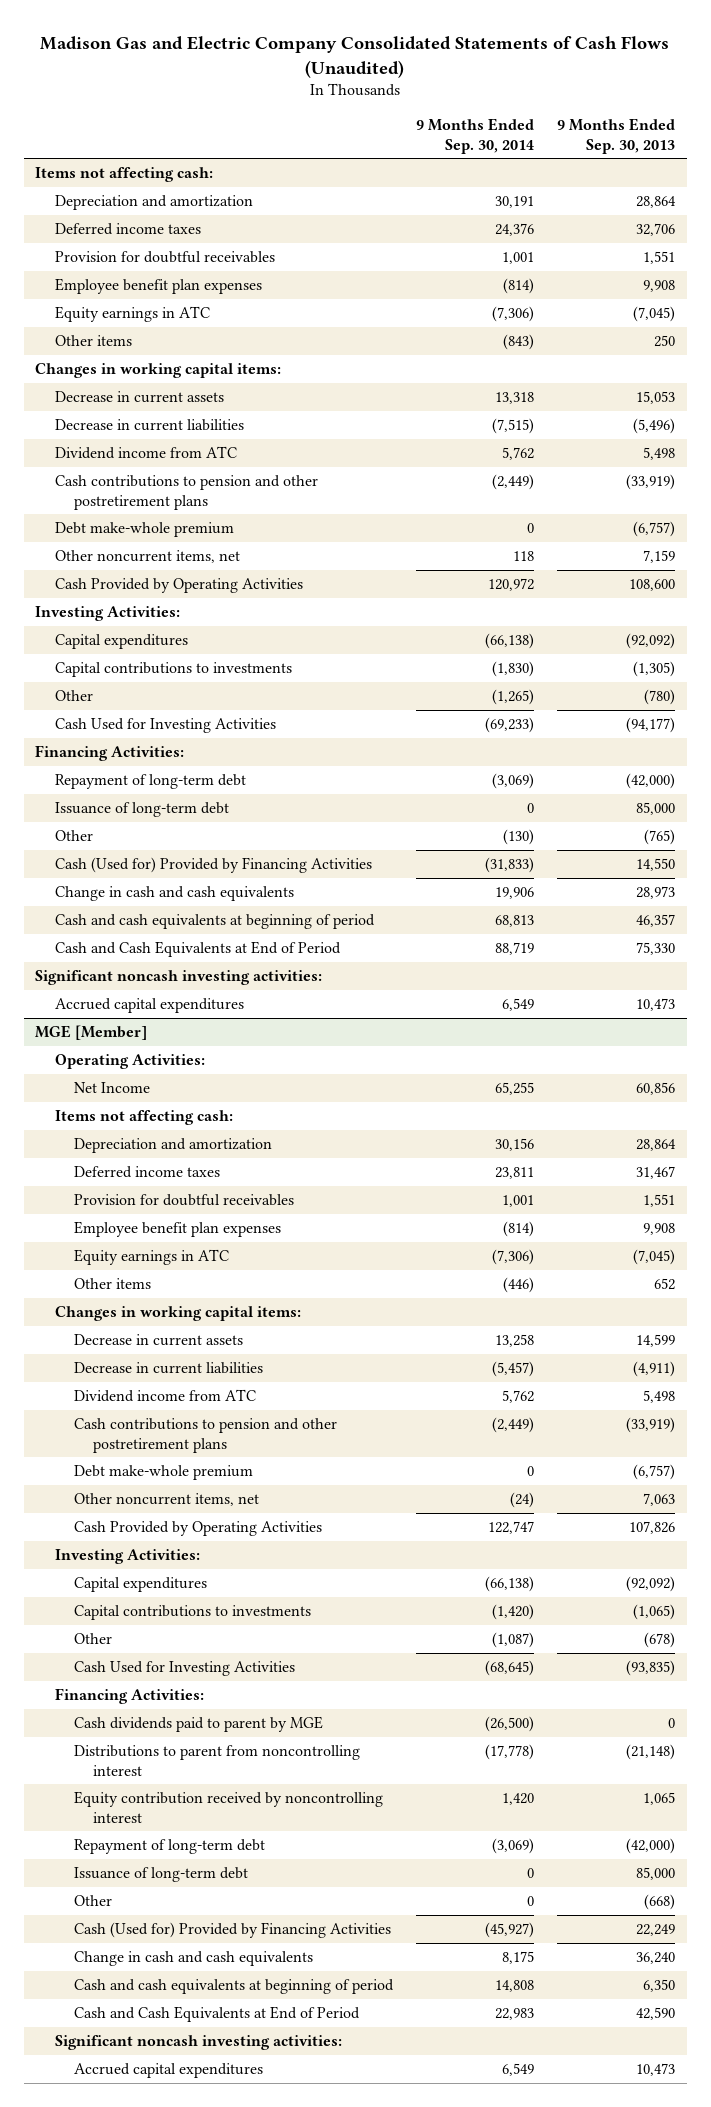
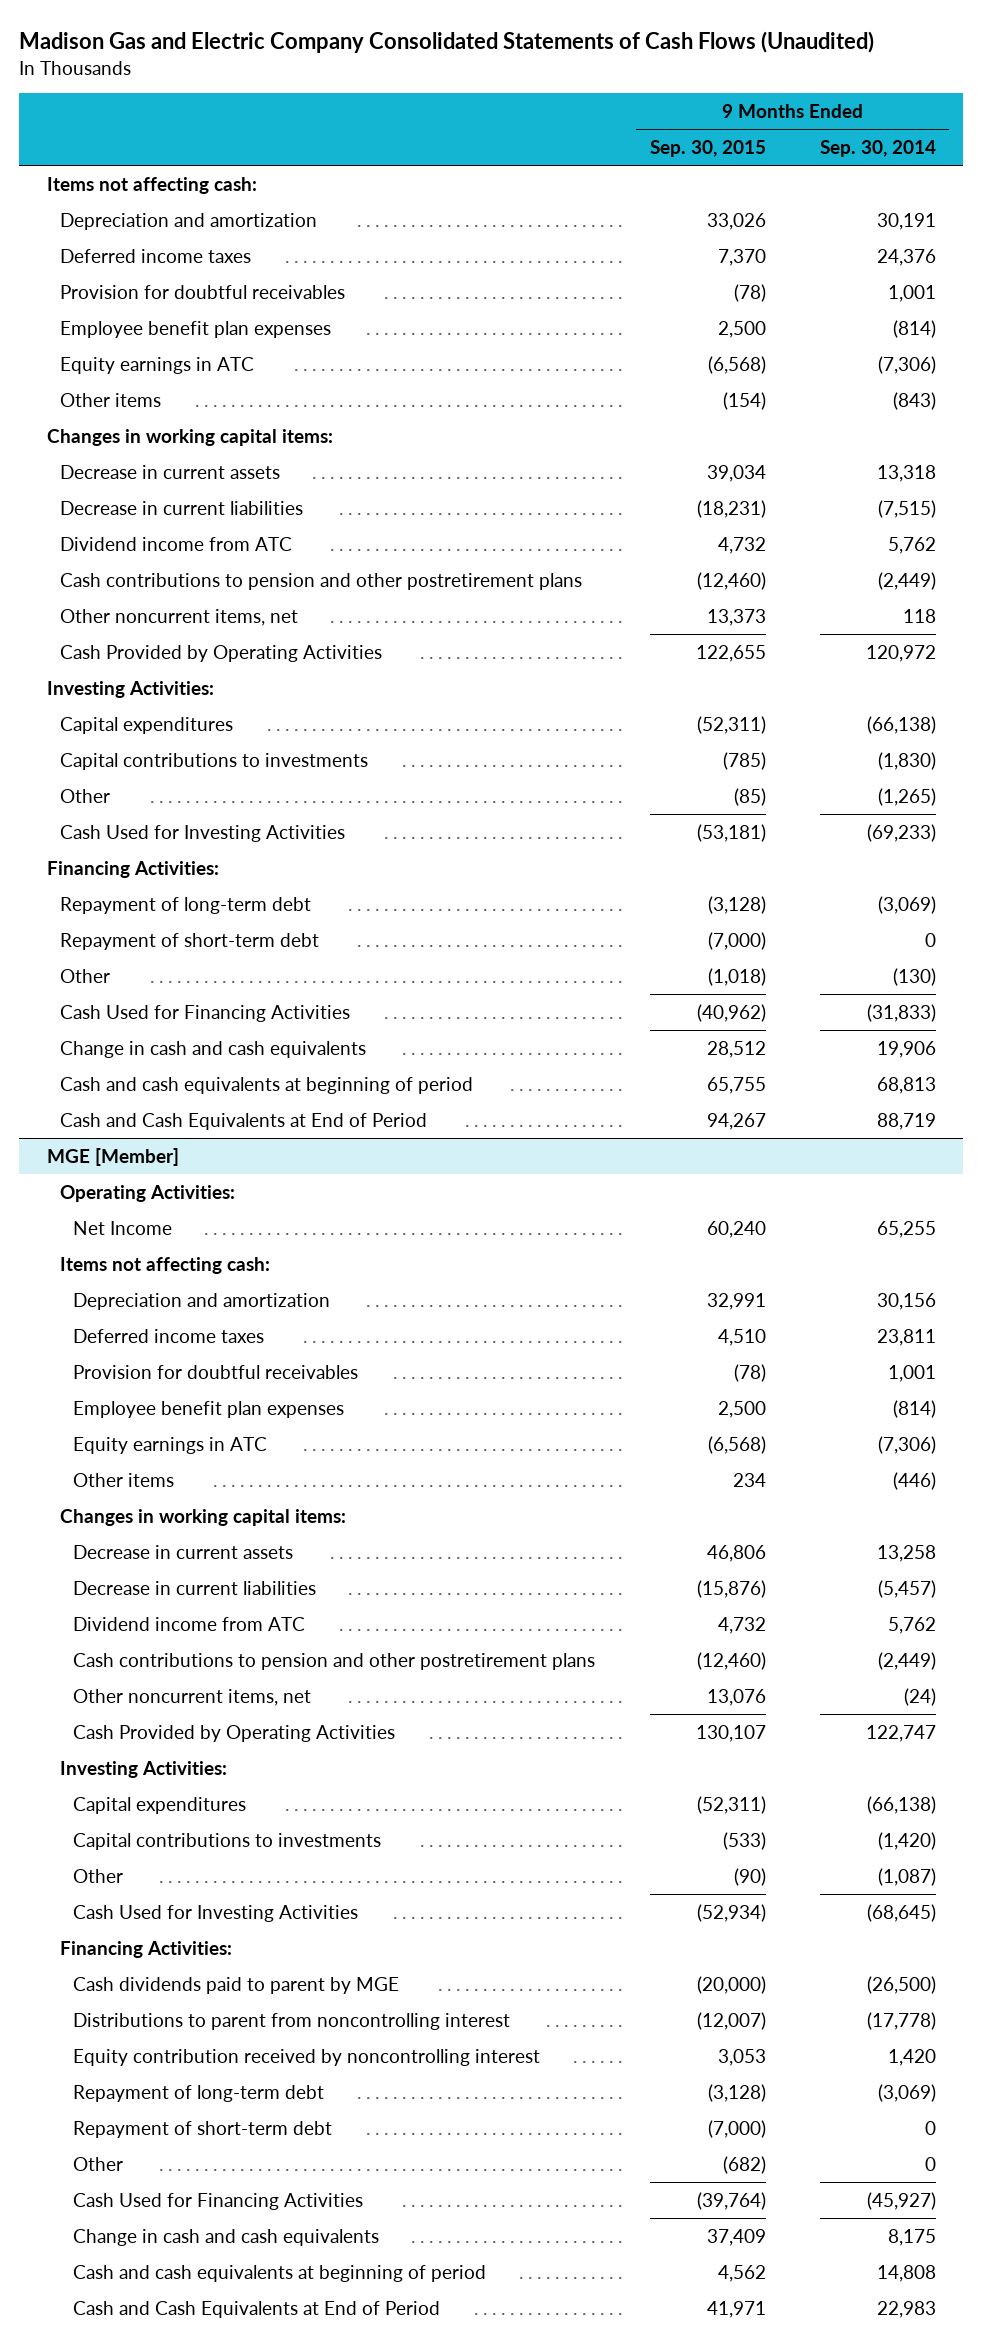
- | 9 Months Ended Sep. 30, 2014 | 9 Months Ended Sep. 30, 2013
+ | 9 Months Ended Sep. 30, 2015 | 9 Months Ended Sep. 30, 2014
- Debt make-whole premium | 0 | (6,757)
- Issuance of long-term debt | 0 | 85,000
+ Repayment of short-term debt | (7,000) | 0
- Cash (Used for) Provided by Financing Activities | (31,833) | 14,550
+ Cash Used for Financing Activities | (40,962) | (31,833)
- Significant noncash investing activities:
- Accrued capital expenditures | 6,549 | 10,473
@ MGE [Member]
- Debt make-whole premium | 0 | (6,757)
- Issuance of long-term debt | 0 | 85,000
+ Repayment of short-term debt | (7,000) | 0
- Cash (Used for) Provided by Financing Activities | (45,927) | 22,249
+ Cash Used for Financing Activities | (39,764) | (45,927)
- Significant noncash investing activities:
- Accrued capital expenditures | 6,549 | 10,473

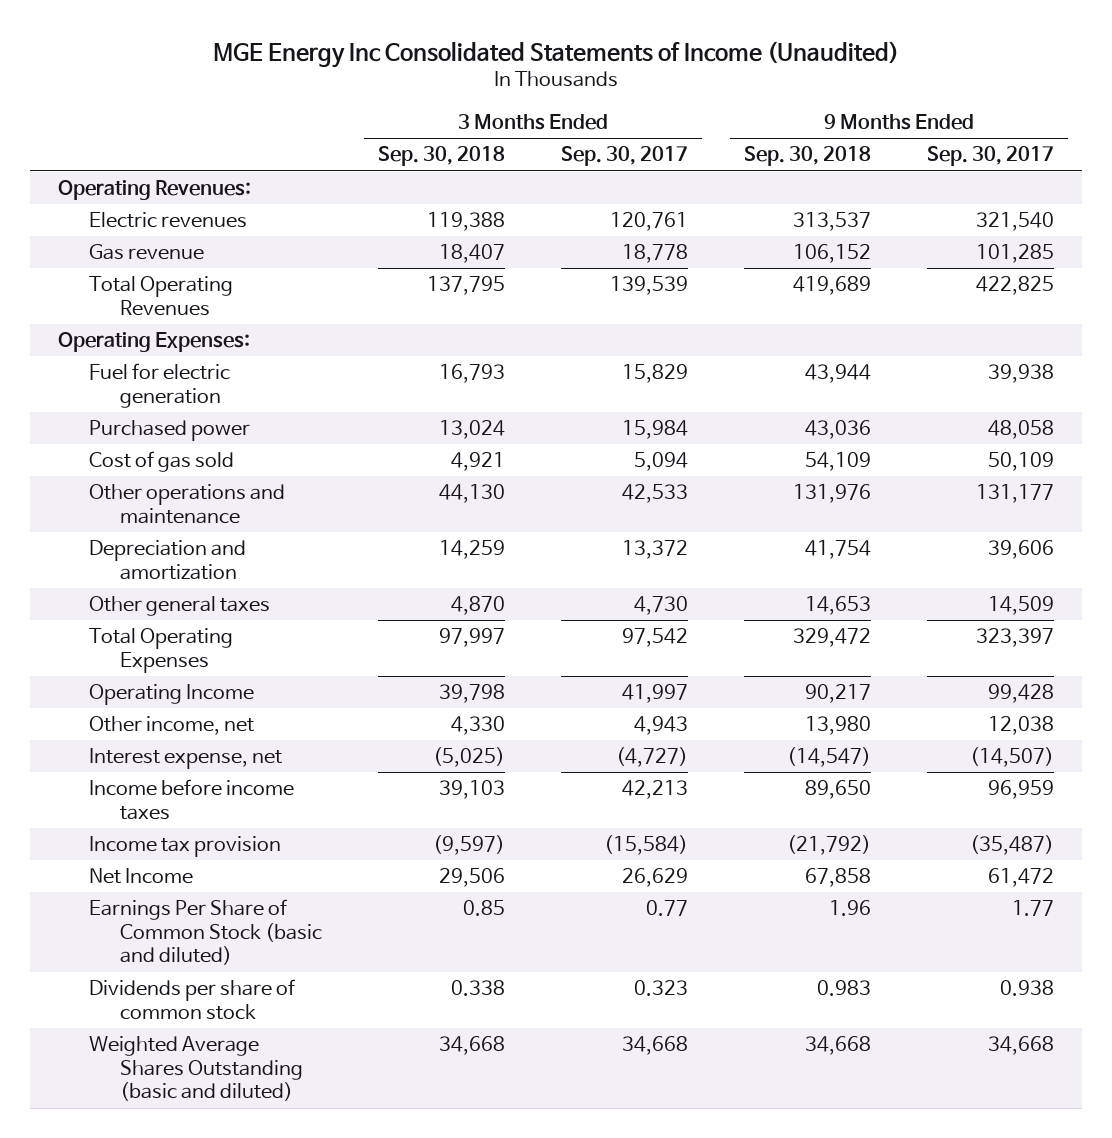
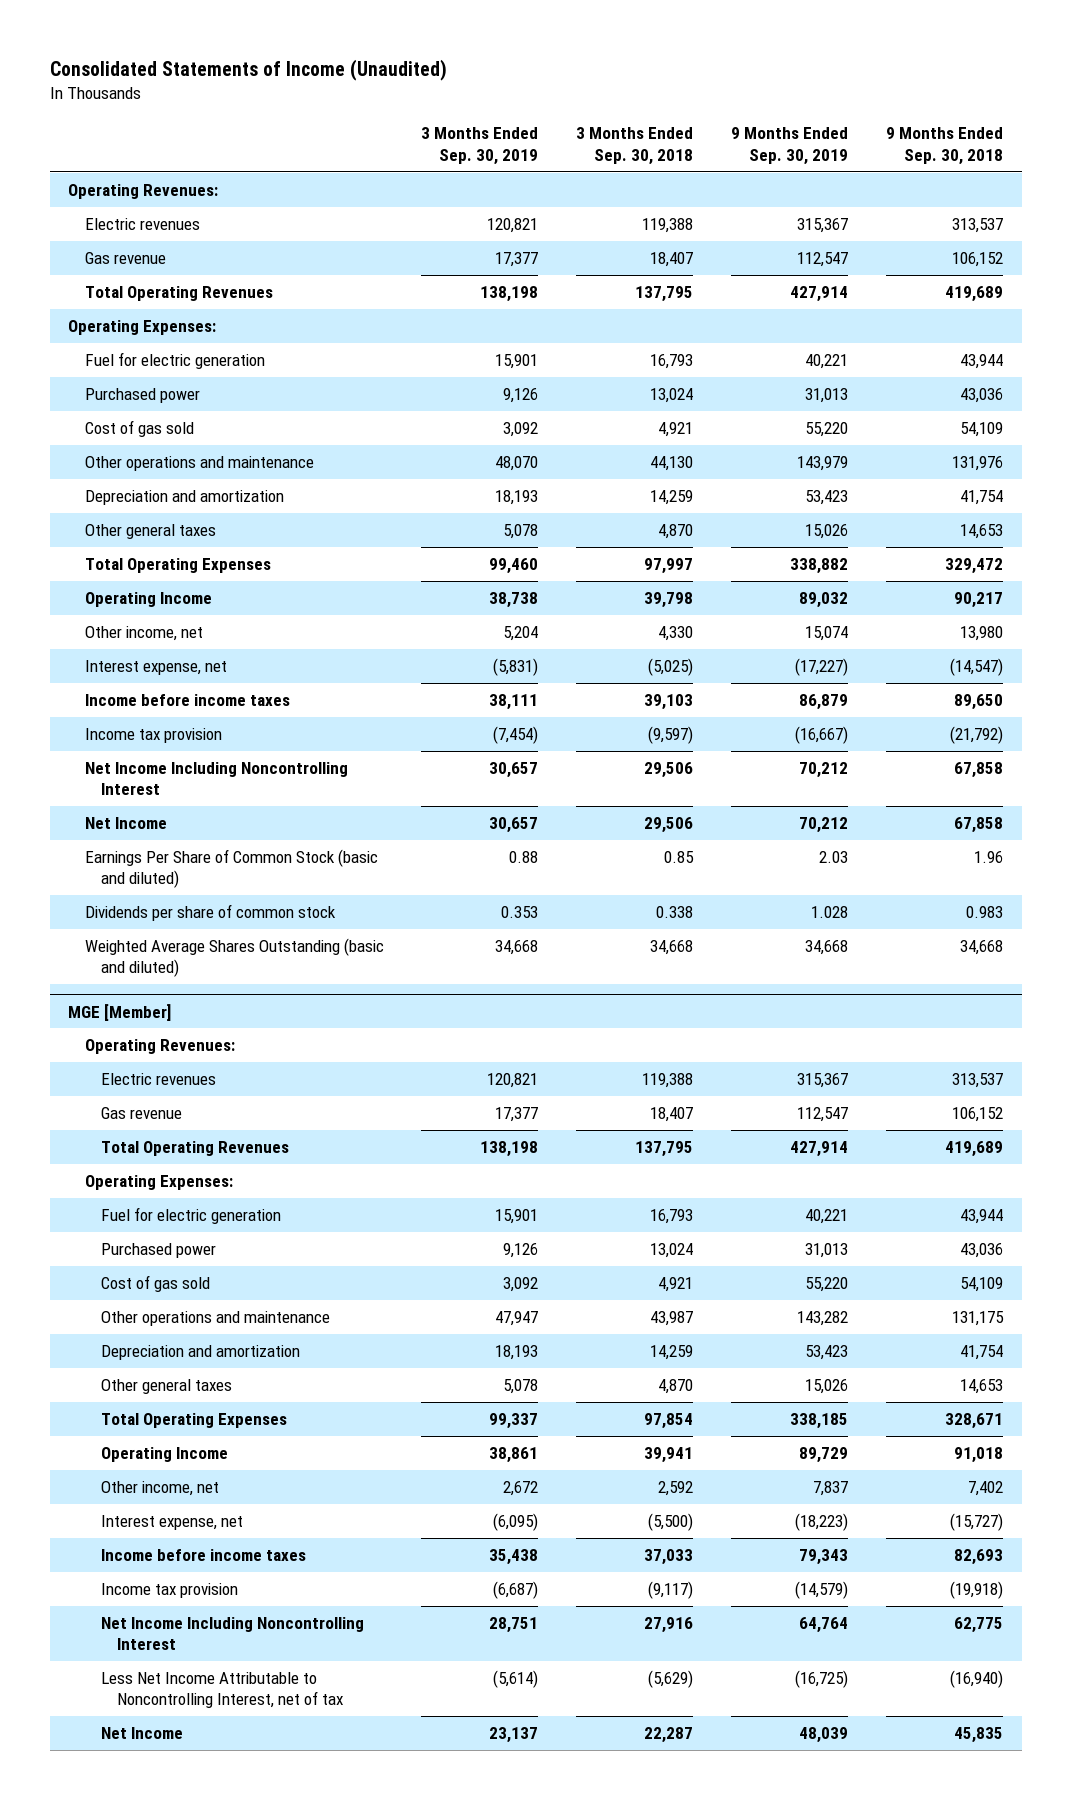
- MGE Energy Inc Consolidated Statements of Income (Unaudited)
+ Consolidated Statements of Income (Unaudited)
- | 3 Months Ended Sep. 30, 2018 | 3 Months Ended Sep. 30, 2017 | 9 Months Ended Sep. 30, 2018 | 9 Months Ended Sep. 30, 2017
+ | 3 Months Ended Sep. 30, 2019 | 3 Months Ended Sep. 30, 2018 | 9 Months Ended Sep. 30, 2019 | 9 Months Ended Sep. 30, 2018
+ Net Income Including Noncontrolling Interest | 30,657 | 29,506 | 70,212 | 67,858
+ MGE [Member]
+ Operating Revenues:
+ Electric revenues | 120,821 | 119,388 | 315,367 | 313,537
+ Gas revenue | 17,377 | 18,407 | 112,547 | 106,152
+ Total Operating Revenues | 138,198 | 137,795 | 427,914 | 419,689
+ Operating Expenses:
+ Fuel for electric generation | 15,901 | 16,793 | 40,221 | 43,944
+ Purchased power | 9,126 | 13,024 | 31,013 | 43,036
+ Cost of gas sold | 3,092 | 4,921 | 55,220 | 54,109
+ Other operations and maintenance | 47,947 | 43,987 | 143,282 | 131,175
+ Depreciation and amortization | 18,193 | 14,259 | 53,423 | 41,754
+ Other general taxes | 5,078 | 4,870 | 15,026 | 14,653
+ Total Operating Expenses | 99,337 | 97,854 | 338,185 | 328,671
+ Operating Income | 38,861 | 39,941 | 89,729 | 91,018
+ Other income, net | 2,672 | 2,592 | 7,837 | 7,402
+ Interest expense, net | (6,095) | (5,500) | (18,223) | (15,727)
+ Income before income taxes | 35,438 | 37,033 | 79,343 | 82,693
+ Income tax provision | (6,687) | (9,117) | (14,579) | (19,918)
+ Net Income Including Noncontrolling Interest | 28,751 | 27,916 | 64,764 | 62,775
+ Less Net Income Attributable to Noncontrolling Interest, net of tax | (5,614) | (5,629) | (16,725) | (16,940)
+ Net Income | 23,137 | 22,287 | 48,039 | 45,835

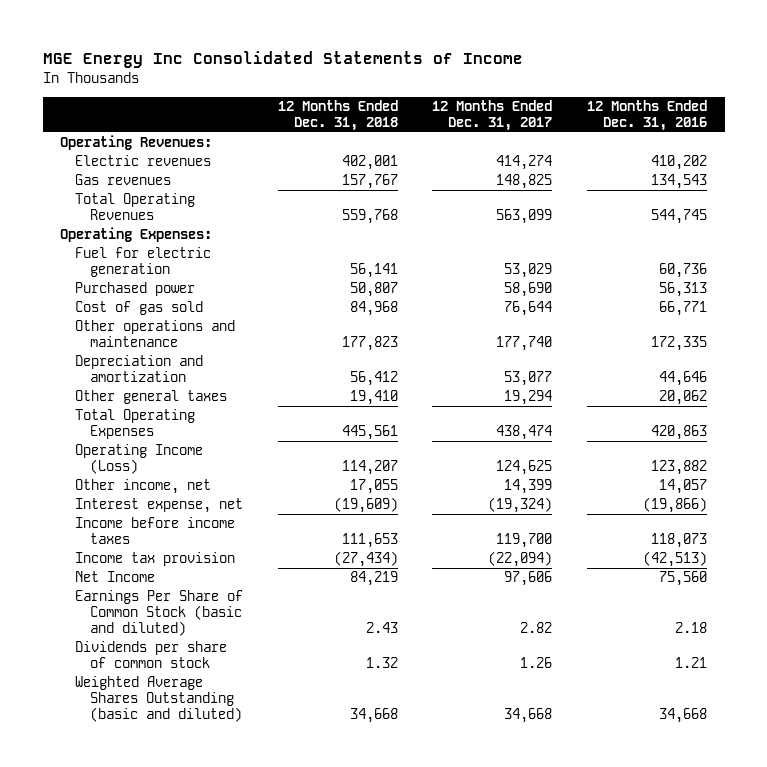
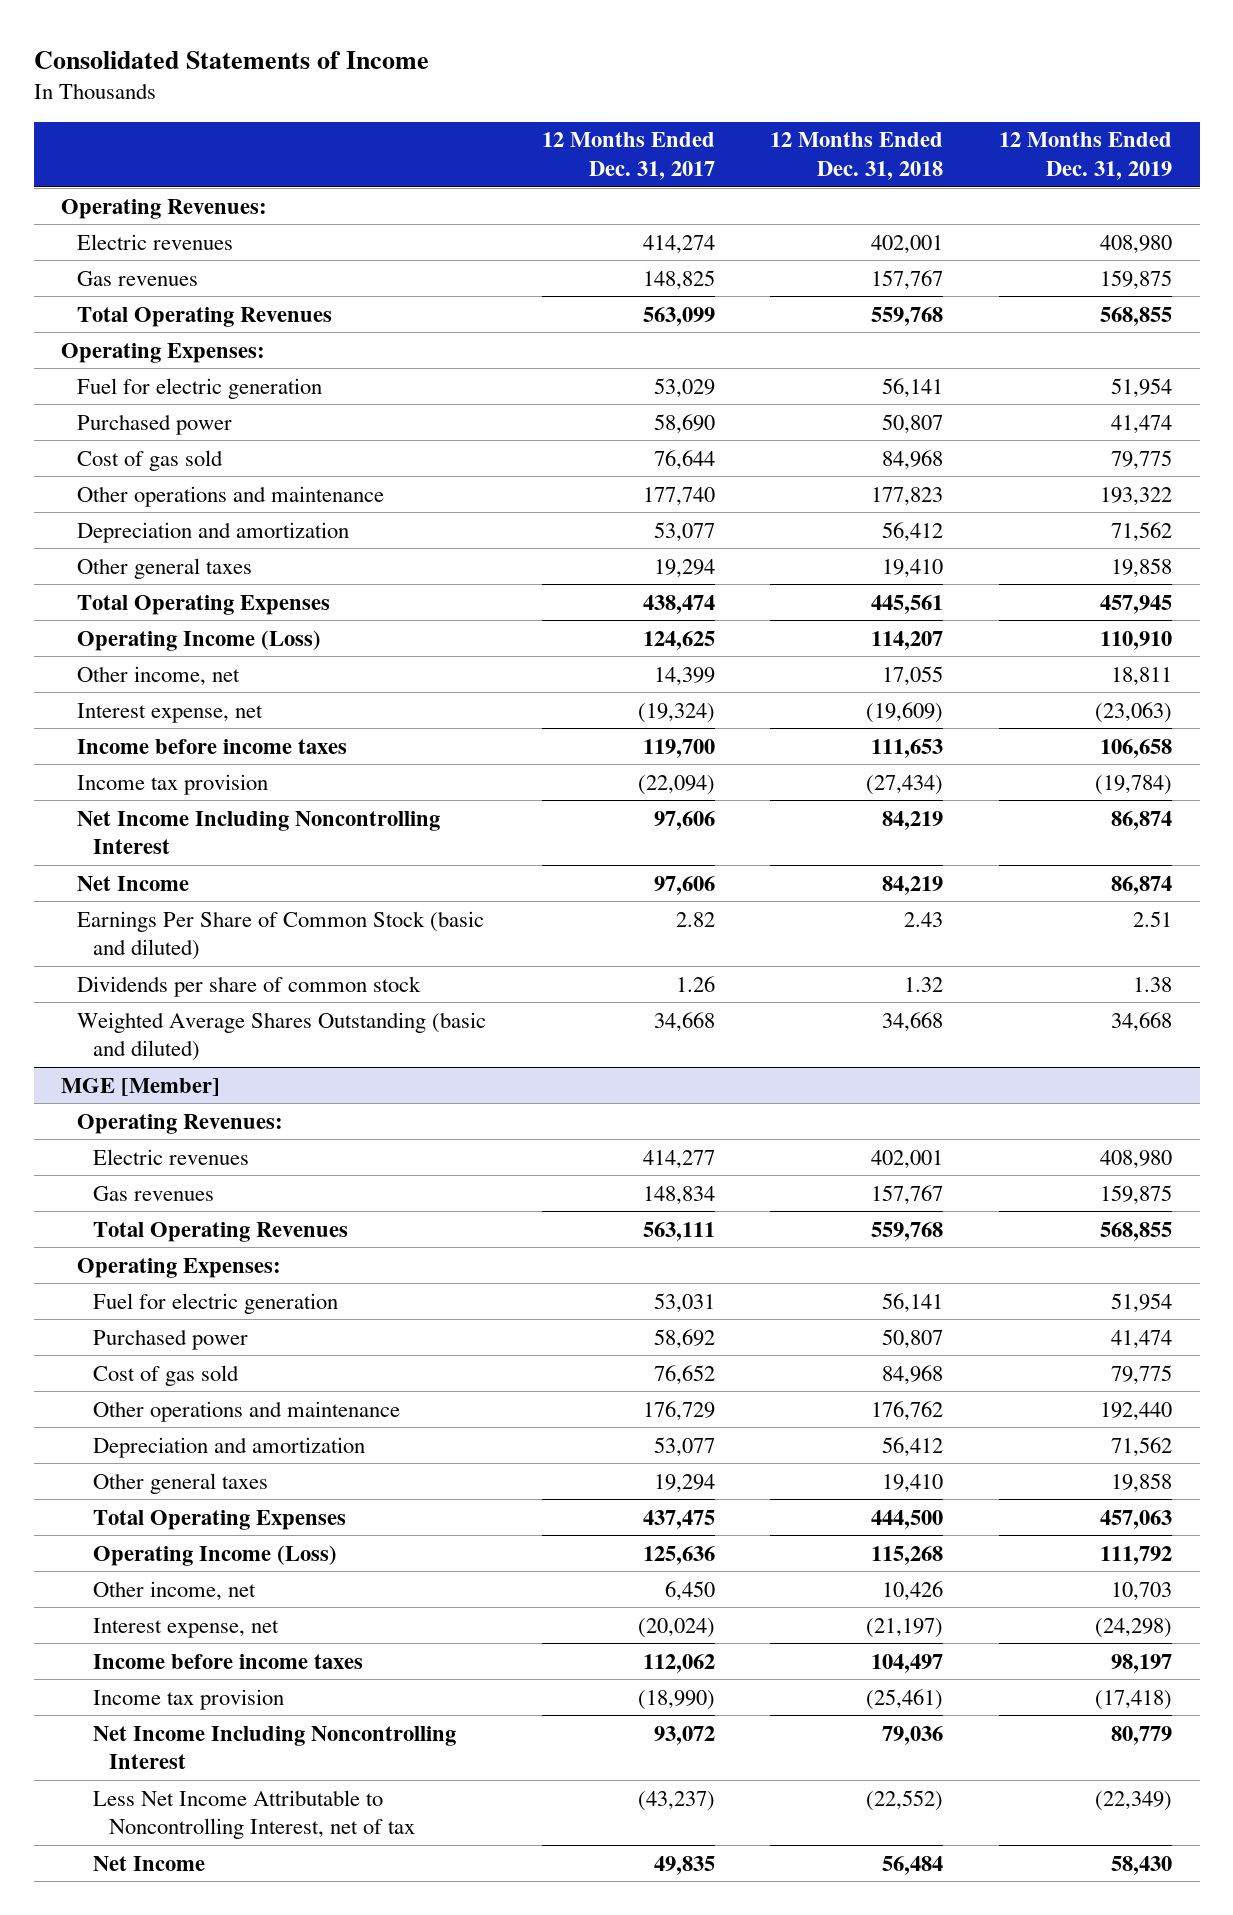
- MGE Energy Inc Consolidated Statements of Income
+ Consolidated Statements of Income
- | 12 Months Ended Dec. 31, 2018 | 12 Months Ended Dec. 31, 2017 | 12 Months Ended Dec. 31, 2016
+ | 12 Months Ended Dec. 31, 2017 | 12 Months Ended Dec. 31, 2018 | 12 Months Ended Dec. 31, 2019
+ Net Income Including Noncontrolling Interest | 97,606 | 84,219 | 86,874
+ MGE [Member]
+ Operating Revenues:
+ Electric revenues | 414,277 | 402,001 | 408,980
+ Gas revenues | 148,834 | 157,767 | 159,875
+ Total Operating Revenues | 563,111 | 559,768 | 568,855
+ Operating Expenses:
+ Fuel for electric generation | 53,031 | 56,141 | 51,954
+ Purchased power | 58,692 | 50,807 | 41,474
+ Cost of gas sold | 76,652 | 84,968 | 79,775
+ Other operations and maintenance | 176,729 | 176,762 | 192,440
+ Depreciation and amortization | 53,077 | 56,412 | 71,562
+ Other general taxes | 19,294 | 19,410 | 19,858
+ Total Operating Expenses | 437,475 | 444,500 | 457,063
+ Operating Income (Loss) | 125,636 | 115,268 | 111,792
+ Other income, net | 6,450 | 10,426 | 10,703
+ Interest expense, net | (20,024) | (21,197) | (24,298)
+ Income before income taxes | 112,062 | 104,497 | 98,197
+ Income tax provision | (18,990) | (25,461) | (17,418)
+ Net Income Including Noncontrolling Interest | 93,072 | 79,036 | 80,779
+ Less Net Income Attributable to Noncontrolling Interest, net of tax | (43,237) | (22,552) | (22,349)
+ Net Income | 49,835 | 56,484 | 58,430

